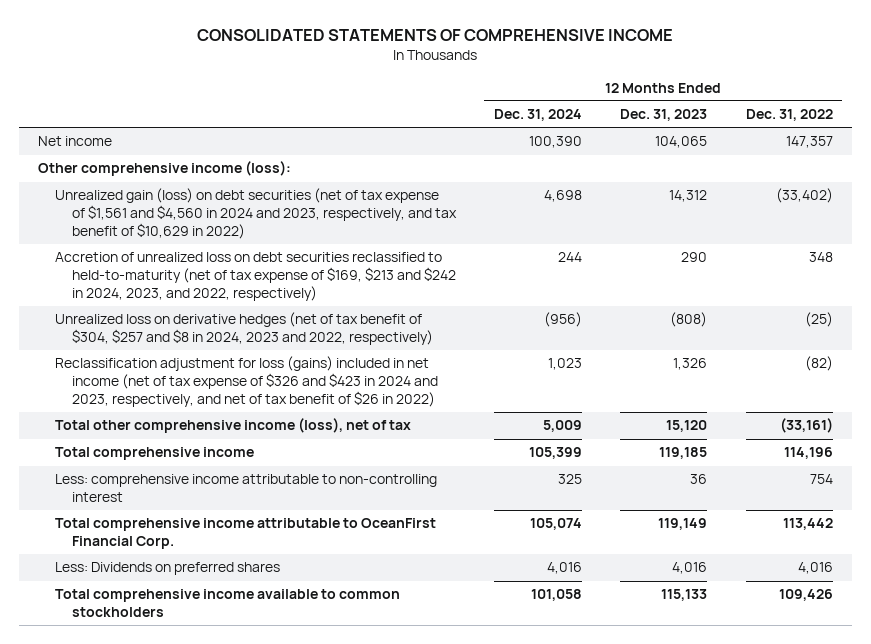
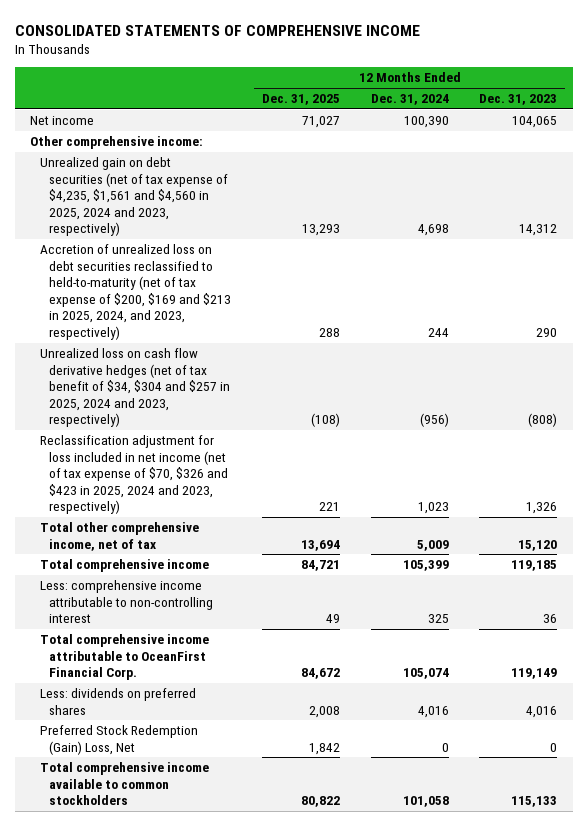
- | 12 Months Ended Dec. 31, 2024 | 12 Months Ended Dec. 31, 2023 | 12 Months Ended Dec. 31, 2022
+ | 12 Months Ended Dec. 31, 2025 | 12 Months Ended Dec. 31, 2024 | 12 Months Ended Dec. 31, 2023
- Other comprehensive income (loss):
- Unrealized gain (loss) on debt securities (net of tax expense of $1,561 and $4,560 in 2024 and 2023, respectively, and tax benefit of $10,629 in 2022) | 4,698 | 14,312 | (33,402)
- Accretion of unrealized loss on debt securities reclassified to held-to-maturity (net of tax expense of $169, $213 and $242 in 2024, 2023, and 2022, respectively) | 244 | 290 | 348
- Unrealized loss on derivative hedges (net of tax benefit of $304, $257 and $8 in 2024, 2023 and 2022, respectively) | (956) | (808) | (25)
- Reclassification adjustment for loss (gains) included in net income (net of tax expense of $326 and $423 in 2024 and 2023, respectively, and net of tax benefit of $26 in 2022) | 1,023 | 1,326 | (82)
- Total other comprehensive income (loss), net of tax | 5,009 | 15,120 | (33,161)
+ Other comprehensive income:
+ Unrealized gain on debt securities (net of tax expense of $4,235, $1,561 and $4,560 in 2025, 2024 and 2023, respectively) | 13,293 | 4,698 | 14,312
+ Accretion of unrealized loss on debt securities reclassified to held-to-maturity (net of tax expense of $200, $169 and $213 in 2025, 2024, and 2023, respectively) | 288 | 244 | 290
+ Unrealized loss on cash flow derivative hedges (net of tax benefit of $34, $304 and $257 in 2025, 2024 and 2023, respectively) | (108) | (956) | (808)
+ Reclassification adjustment for loss included in net income (net of tax expense of $70, $326 and $423 in 2025, 2024 and 2023, respectively) | 221 | 1,023 | 1,326
+ Total other comprehensive income, net of tax | 13,694 | 5,009 | 15,120
- Less: Dividends on preferred shares | 4,016 | 4,016 | 4,016
+ Less: dividends on preferred shares | 2,008 | 4,016 | 4,016
+ Preferred Stock Redemption (Gain) Loss, Net | 1,842 | 0 | 0

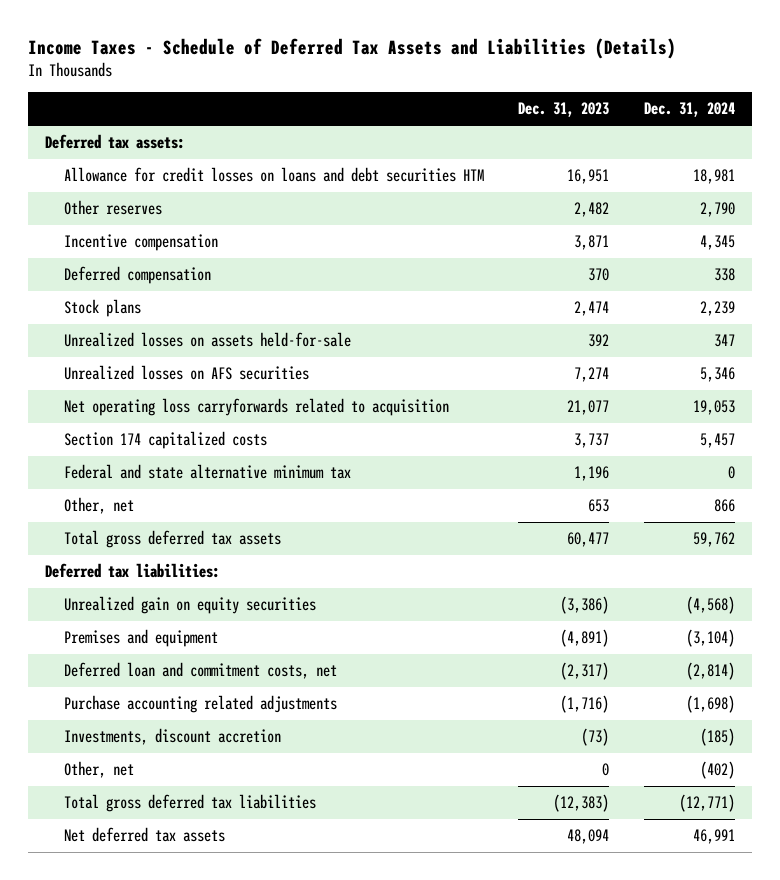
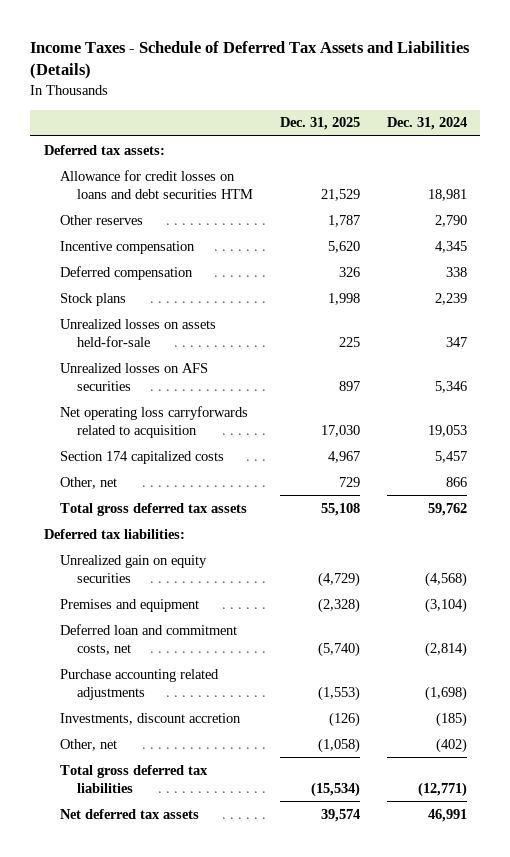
- | Dec. 31, 2023 | Dec. 31, 2024
+ | Dec. 31, 2025 | Dec. 31, 2024
- Federal and state alternative minimum tax | 1,196 | 0

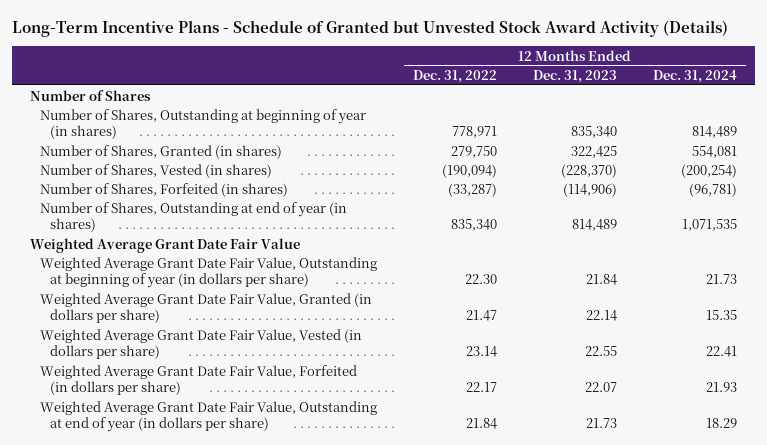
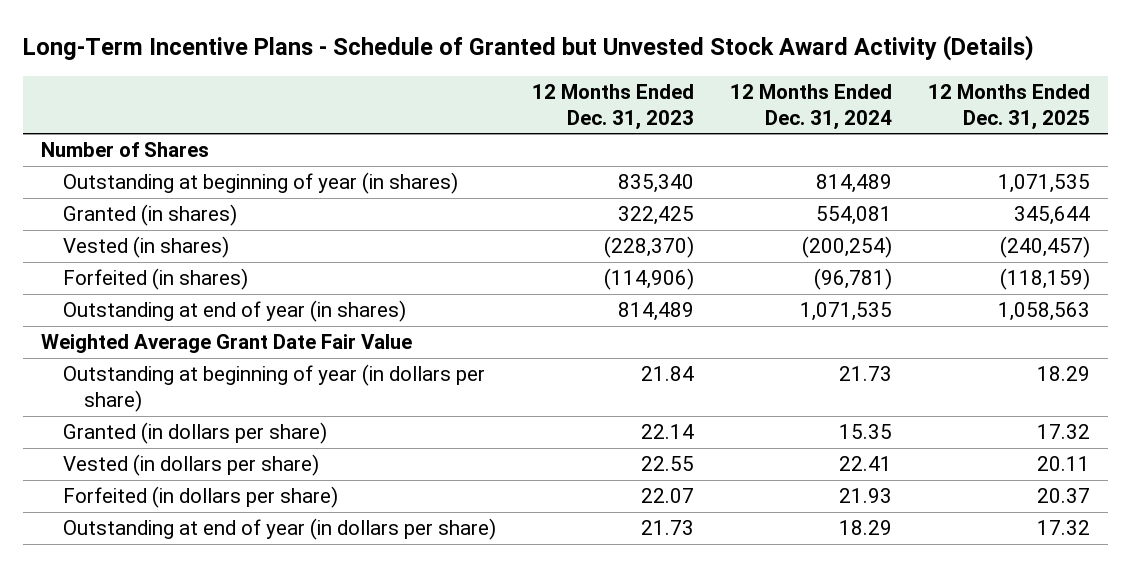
- | 12 Months Ended Dec. 31, 2022 | 12 Months Ended Dec. 31, 2023 | 12 Months Ended Dec. 31, 2024
+ | 12 Months Ended Dec. 31, 2023 | 12 Months Ended Dec. 31, 2024 | 12 Months Ended Dec. 31, 2025
- Number of Shares, Outstanding at beginning of year (in shares) | 778,971 | 835,340 | 814,489
- Number of Shares, Granted (in shares) | 279,750 | 322,425 | 554,081
- Number of Shares, Vested (in shares) | (190,094) | (228,370) | (200,254)
- Number of Shares, Forfeited (in shares) | (33,287) | (114,906) | (96,781)
- Number of Shares, Outstanding at end of year (in shares) | 835,340 | 814,489 | 1,071,535
+ Outstanding at beginning of year (in shares) | 835,340 | 814,489 | 1,071,535
+ Granted (in shares) | 322,425 | 554,081 | 345,644
+ Vested (in shares) | (228,370) | (200,254) | (240,457)
+ Forfeited (in shares) | (114,906) | (96,781) | (118,159)
+ Outstanding at end of year (in shares) | 814,489 | 1,071,535 | 1,058,563
- Weighted Average Grant Date Fair Value, Outstanding at beginning of year (in dollars per share) | 22.30 | 21.84 | 21.73
- Weighted Average Grant Date Fair Value, Granted (in dollars per share) | 21.47 | 22.14 | 15.35
- Weighted Average Grant Date Fair Value, Vested (in dollars per share) | 23.14 | 22.55 | 22.41
- Weighted Average Grant Date Fair Value, Forfeited (in dollars per share) | 22.17 | 22.07 | 21.93
- Weighted Average Grant Date Fair Value, Outstanding at end of year (in dollars per share) | 21.84 | 21.73 | 18.29
+ Outstanding at beginning of year (in dollars per share) | 21.84 | 21.73 | 18.29
+ Granted (in dollars per share) | 22.14 | 15.35 | 17.32
+ Vested (in dollars per share) | 22.55 | 22.41 | 20.11
+ Forfeited (in dollars per share) | 22.07 | 21.93 | 20.37
+ Outstanding at end of year (in dollars per share) | 21.73 | 18.29 | 17.32

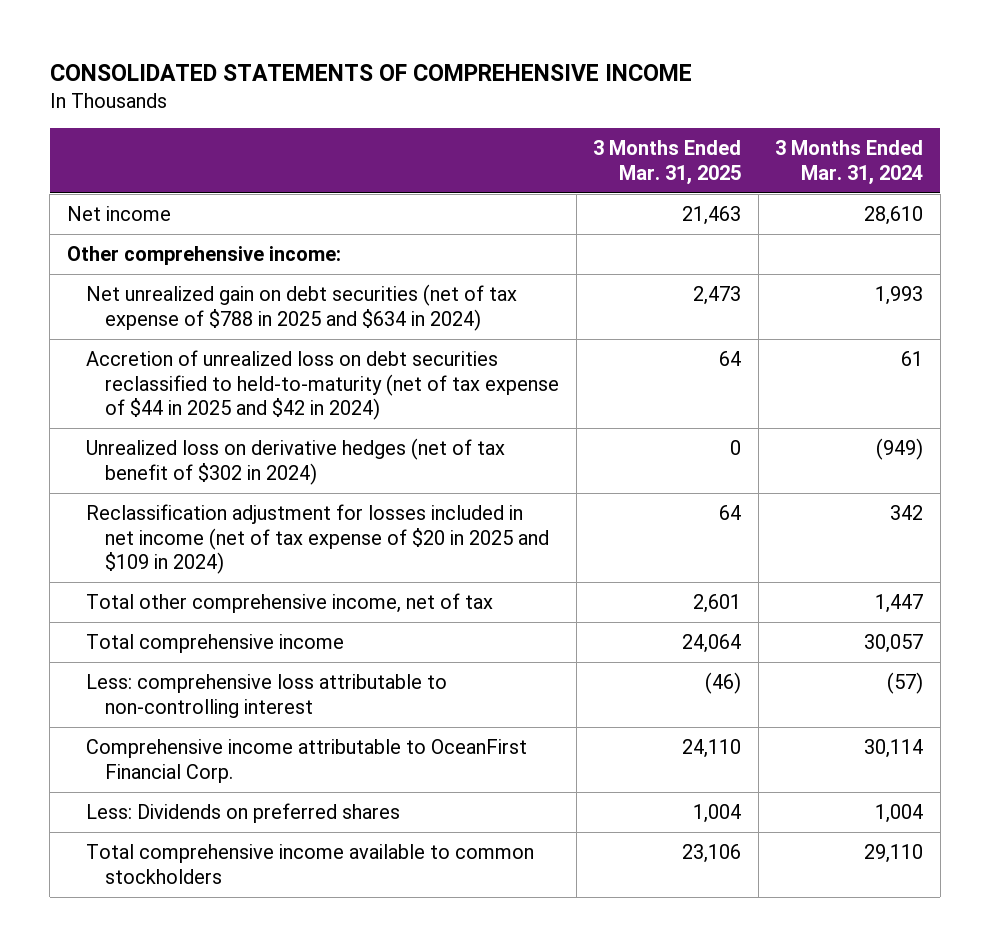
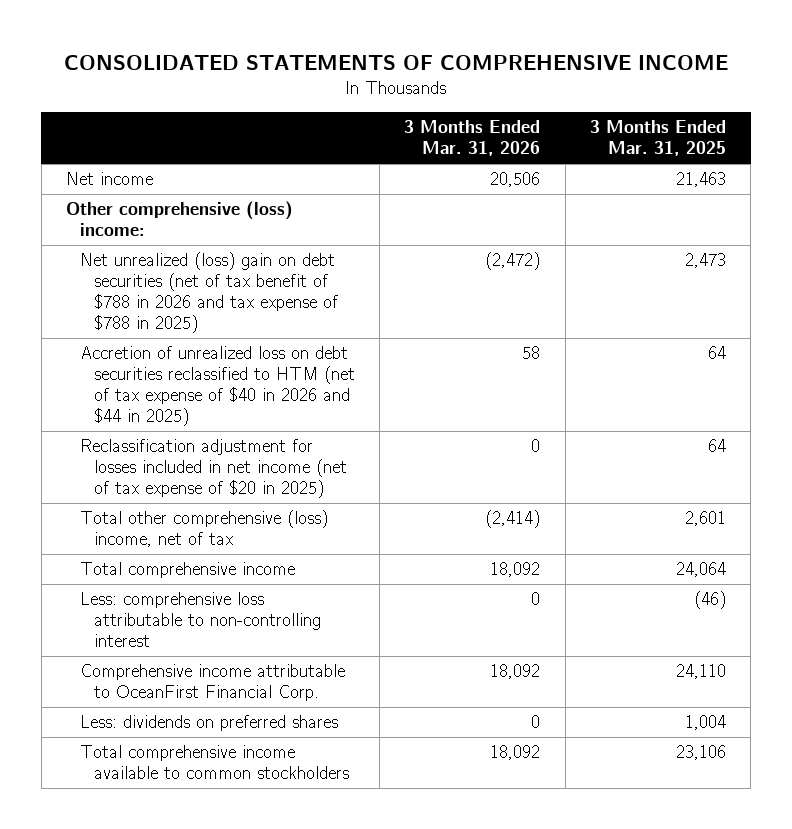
- | 3 Months Ended Mar. 31, 2025 | 3 Months Ended Mar. 31, 2024
+ | 3 Months Ended Mar. 31, 2026 | 3 Months Ended Mar. 31, 2025
- Other comprehensive income:
- Net unrealized gain on debt securities (net of tax expense of $788 in 2025 and $634 in 2024) | 2,473 | 1,993
- Accretion of unrealized loss on debt securities reclassified to held-to-maturity (net of tax expense of $44 in 2025 and $42 in 2024) | 64 | 61
- Unrealized loss on derivative hedges (net of tax benefit of $302 in 2024) | 0 | (949)
- Reclassification adjustment for losses included in net income (net of tax expense of $20 in 2025 and $109 in 2024) | 64 | 342
- Total other comprehensive income, net of tax | 2,601 | 1,447
+ Other comprehensive (loss) income:
+ Net unrealized (loss) gain on debt securities (net of tax benefit of $788 in 2026 and tax expense of $788 in 2025) | (2,472) | 2,473
+ Accretion of unrealized loss on debt securities reclassified to HTM (net of tax expense of $40 in 2026 and $44 in 2025) | 58 | 64
+ Reclassification adjustment for losses included in net income (net of tax expense of $20 in 2025) | 0 | 64
+ Total other comprehensive (loss) income, net of tax | (2,414) | 2,601
- Less: Dividends on preferred shares | 1,004 | 1,004
+ Less: dividends on preferred shares | 0 | 1,004

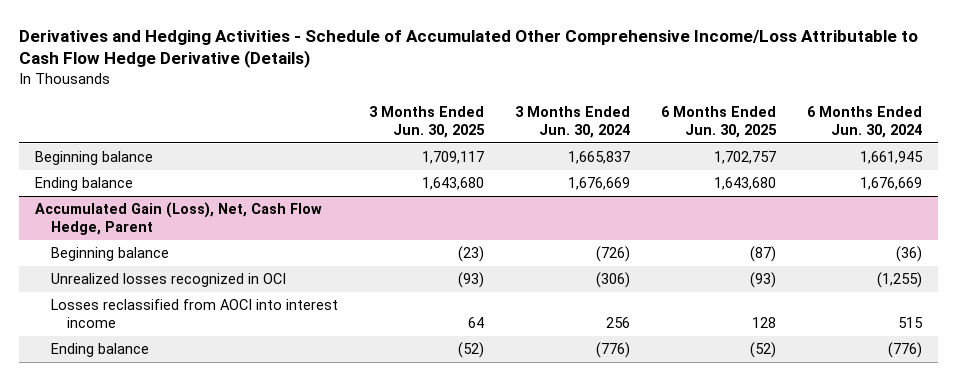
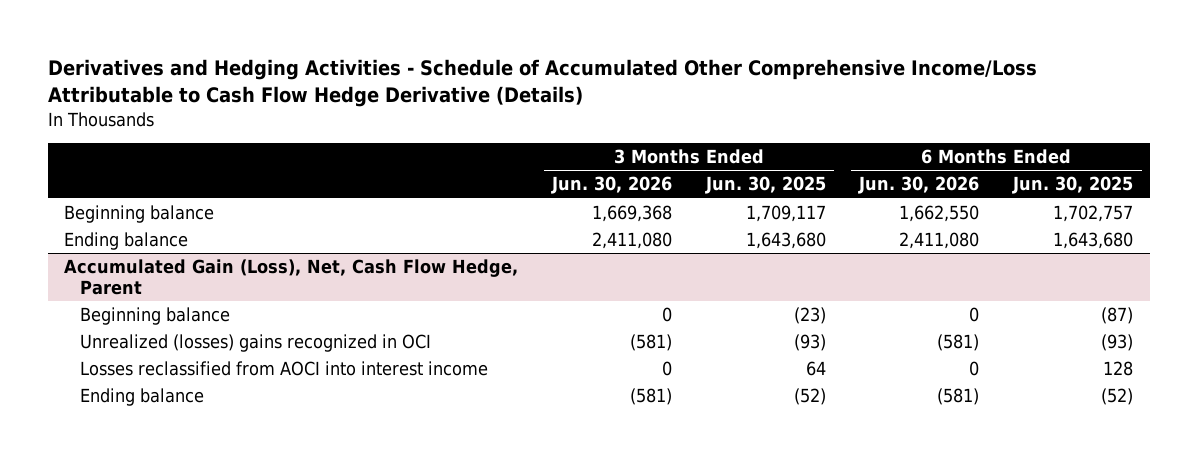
- | 3 Months Ended Jun. 30, 2025 | 3 Months Ended Jun. 30, 2024 | 6 Months Ended Jun. 30, 2025 | 6 Months Ended Jun. 30, 2024
+ | 3 Months Ended Jun. 30, 2026 | 3 Months Ended Jun. 30, 2025 | 6 Months Ended Jun. 30, 2026 | 6 Months Ended Jun. 30, 2025
@ Accumulated Gain (Loss), Net, Cash Flow Hedge, Parent
- Unrealized losses recognized in OCI | (93) | (306) | (93) | (1,255)
+ Unrealized (losses) gains recognized in OCI | (581) | (93) | (581) | (93)

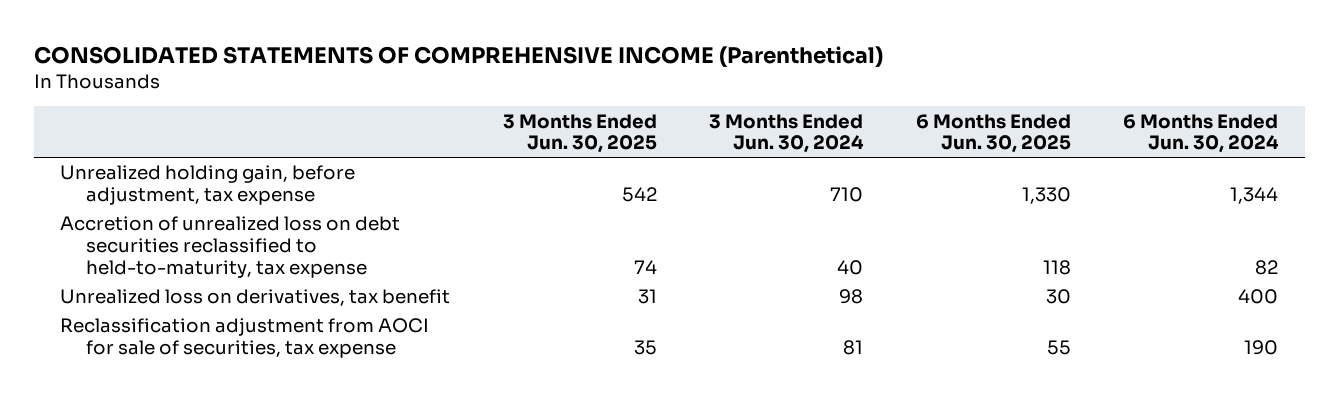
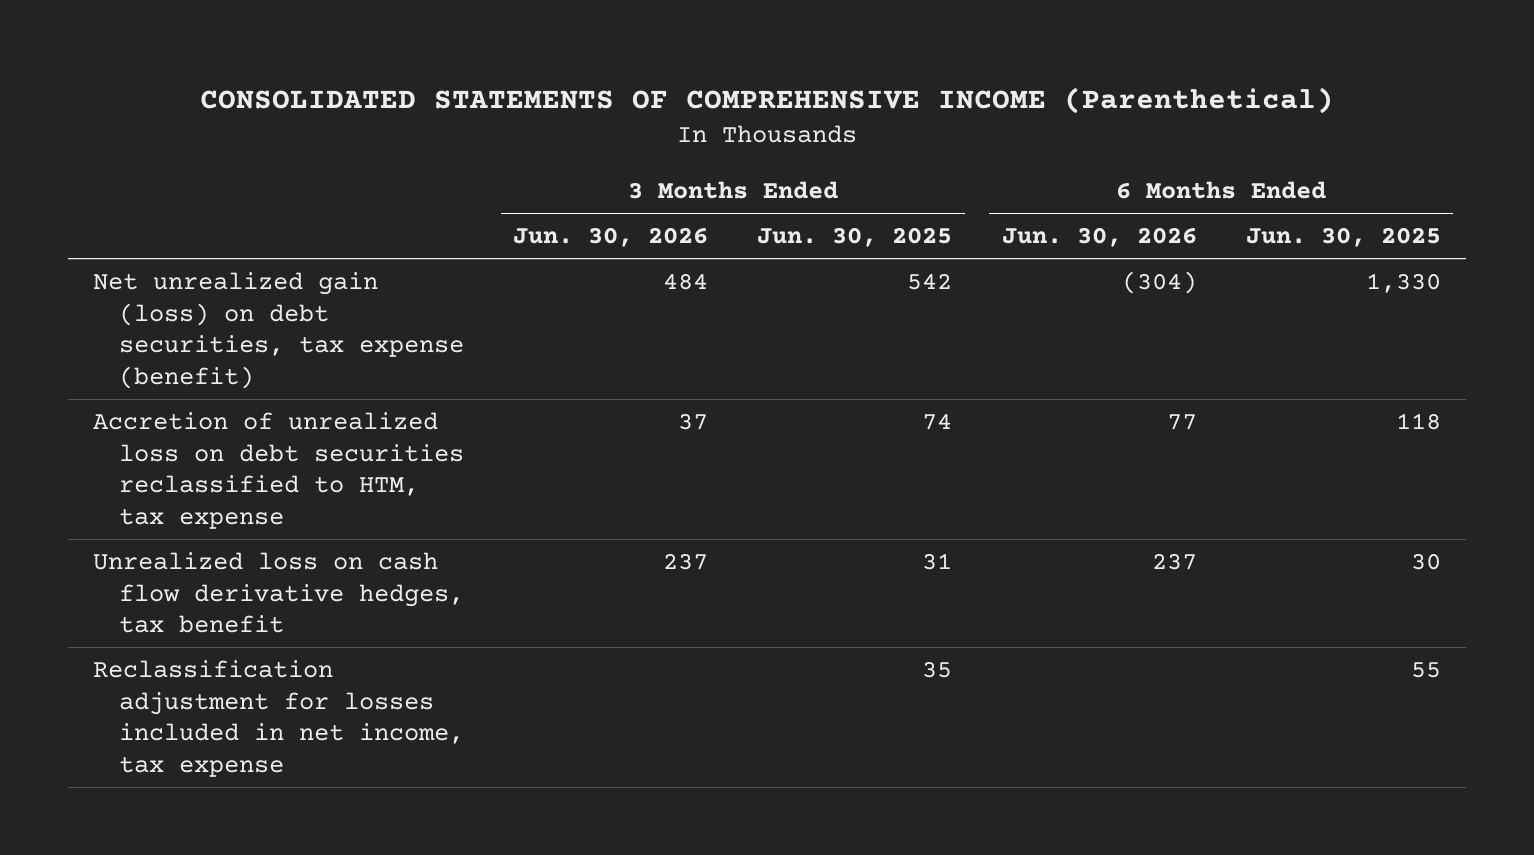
- | 3 Months Ended Jun. 30, 2025 | 3 Months Ended Jun. 30, 2024 | 6 Months Ended Jun. 30, 2025 | 6 Months Ended Jun. 30, 2024
+ | 3 Months Ended Jun. 30, 2026 | 3 Months Ended Jun. 30, 2025 | 6 Months Ended Jun. 30, 2026 | 6 Months Ended Jun. 30, 2025
- Unrealized holding gain, before adjustment, tax expense | 542 | 710 | 1,330 | 1,344
- Accretion of unrealized loss on debt securities reclassified to held-to-maturity, tax expense | 74 | 40 | 118 | 82
- Unrealized loss on derivatives, tax benefit | 31 | 98 | 30 | 400
- Reclassification adjustment from AOCI for sale of securities, tax expense | 35 | 81 | 55 | 190
+ Net unrealized gain (loss) on debt securities, tax expense (benefit) | 484 | 542 | (304) | 1,330
+ Accretion of unrealized loss on debt securities reclassified to HTM, tax expense | 37 | 74 | 77 | 118
+ Unrealized loss on cash flow derivative hedges, tax benefit | 237 | 31 | 237 | 30
+ Reclassification adjustment for losses included in net income, tax expense | | 35 | | 55

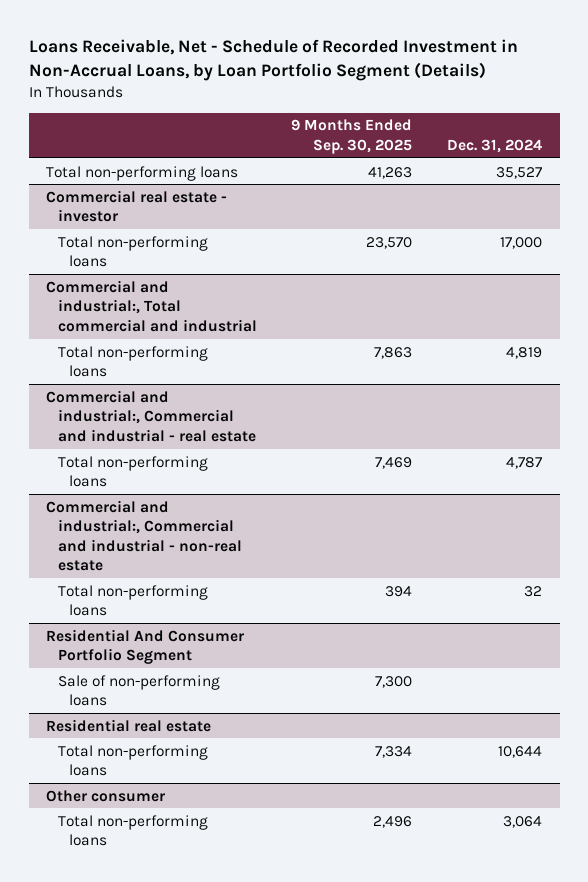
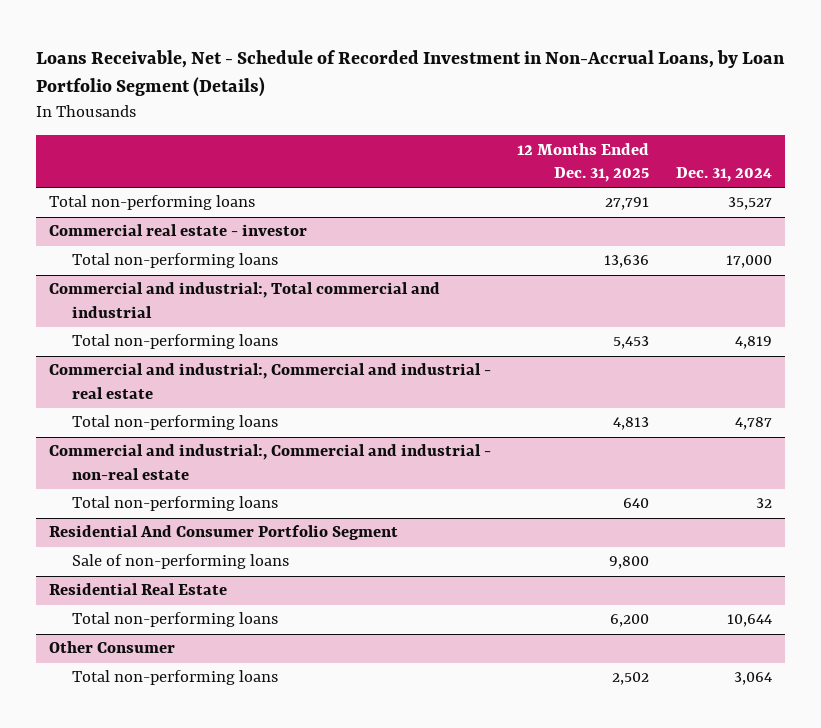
- | 9 Months Ended Sep. 30, 2025 | Dec. 31, 2024
+ | 12 Months Ended Dec. 31, 2025 | Dec. 31, 2024
- Residential real estate
+ Residential Real Estate
- Other consumer
+ Other Consumer

